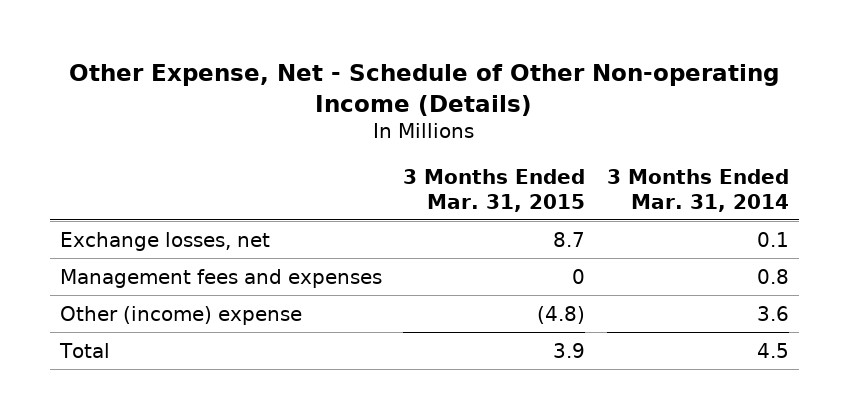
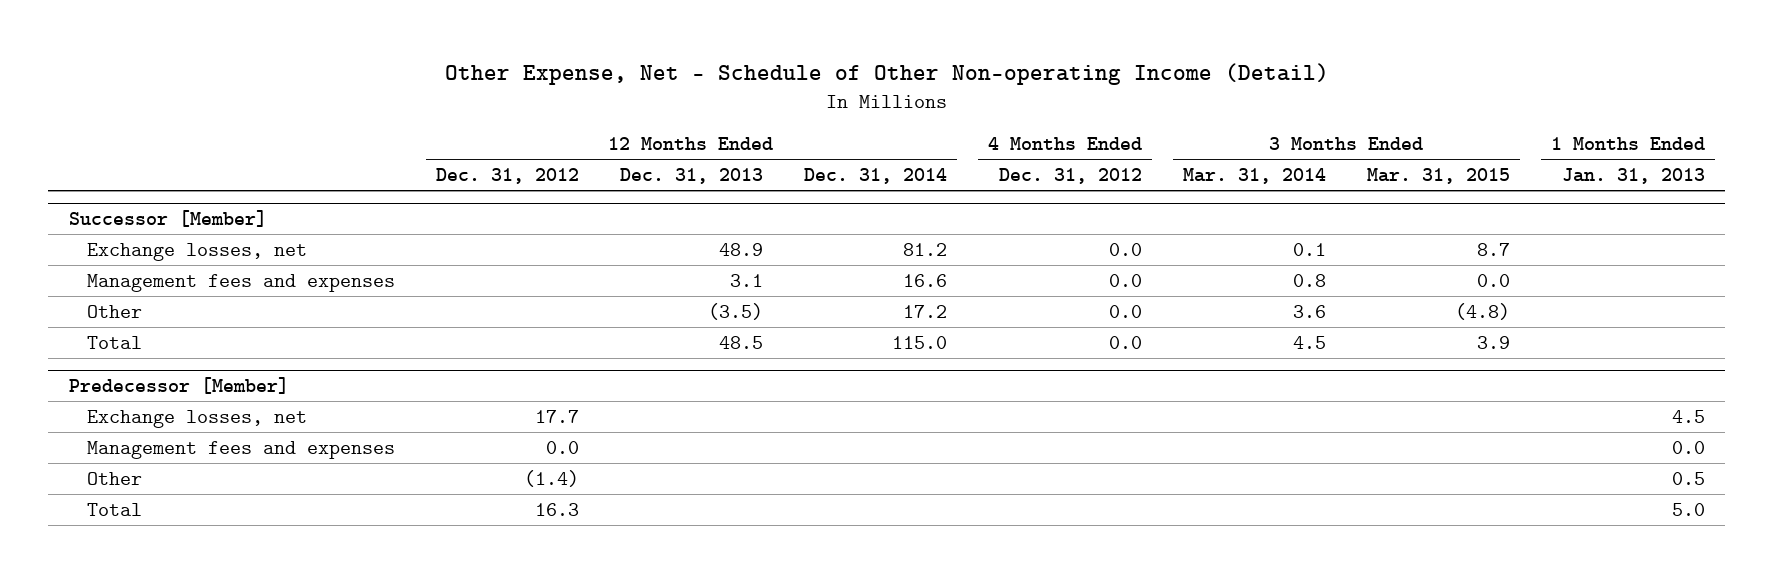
- Other Expense, Net - Schedule of Other Non-operating Income (Details)
+ Other Expense, Net - Schedule of Other Non-operating Income (Detail)
- | 3 Months Ended Mar. 31, 2015 | 3 Months Ended Mar. 31, 2014
+ | 12 Months Ended Dec. 31, 2012 | 12 Months Ended Dec. 31, 2013 | 12 Months Ended Dec. 31, 2014 | 4 Months Ended Dec. 31, 2012 | 3 Months Ended Mar. 31, 2014 | 3 Months Ended Mar. 31, 2015 | 1 Months Ended Jan. 31, 2013
+ Successor [Member]
- Management fees and expenses | 0 | 0.8
- Other (income) expense | (4.8) | 3.6
+ Management fees and expenses | | 3.1 | 16.6 | 0.0 | 0.8 | 0.0 |
+ Other | | (3.5) | 17.2 | 0.0 | 3.6 | (4.8) |
+ Predecessor [Member]
+ Exchange losses, net | 17.7 | | | | | | 4.5
+ Management fees and expenses | 0.0 | | | | | | 0.0
+ Other | (1.4) | | | | | | 0.5
+ Total | 16.3 | | | | | | 5.0

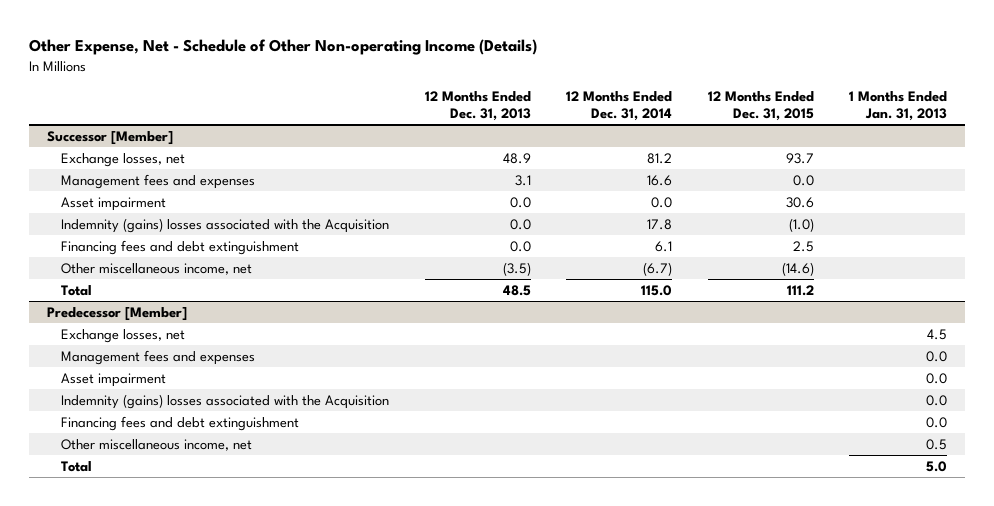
- Other Expense, Net - Schedule of Other Non-operating Income (Detail)
+ Other Expense, Net - Schedule of Other Non-operating Income (Details)
- | 12 Months Ended Dec. 31, 2012 | 12 Months Ended Dec. 31, 2013 | 12 Months Ended Dec. 31, 2014 | 4 Months Ended Dec. 31, 2012 | 3 Months Ended Mar. 31, 2014 | 3 Months Ended Mar. 31, 2015 | 1 Months Ended Jan. 31, 2013
+ | 12 Months Ended Dec. 31, 2013 | 12 Months Ended Dec. 31, 2014 | 12 Months Ended Dec. 31, 2015 | 1 Months Ended Jan. 31, 2013
@ Successor [Member]
- Other | | (3.5) | 17.2 | 0.0 | 3.6 | (4.8) |
+ Asset impairment | 0.0 | 0.0 | 30.6 |
+ Indemnity (gains) losses associated with the Acquisition | 0.0 | 17.8 | (1.0) |
+ Financing fees and debt extinguishment | 0.0 | 6.1 | 2.5 |
+ Other miscellaneous income, net | (3.5) | (6.7) | (14.6) |
@ Predecessor [Member]
- Other | (1.4) | | | | | | 0.5
+ Asset impairment | | | | 0.0
+ Indemnity (gains) losses associated with the Acquisition | | | | 0.0
+ Financing fees and debt extinguishment | | | | 0.0
+ Other miscellaneous income, net | | | | 0.5

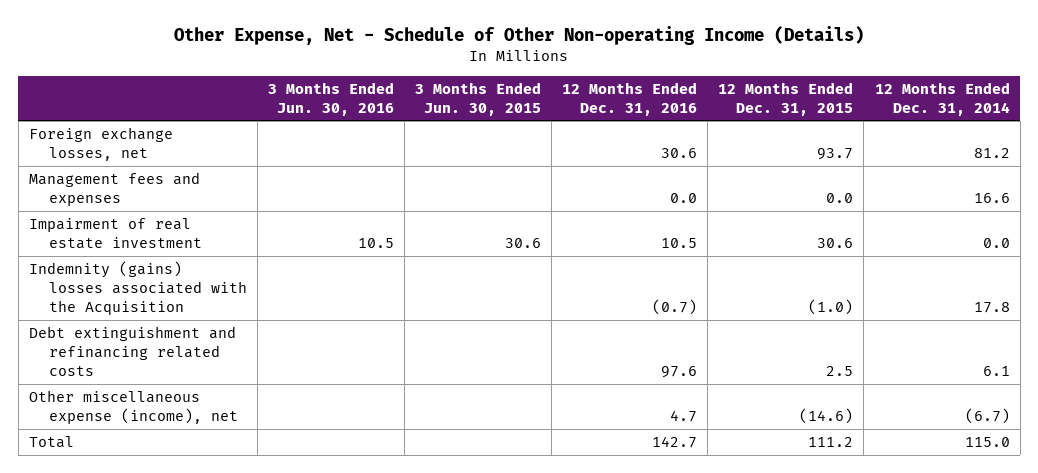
- | 12 Months Ended Dec. 31, 2013 | 12 Months Ended Dec. 31, 2014 | 12 Months Ended Dec. 31, 2015 | 1 Months Ended Jan. 31, 2013
+ | 3 Months Ended Jun. 30, 2016 | 3 Months Ended Jun. 30, 2015 | 12 Months Ended Dec. 31, 2016 | 12 Months Ended Dec. 31, 2015 | 12 Months Ended Dec. 31, 2014
- Successor [Member]
- Exchange losses, net | 48.9 | 81.2 | 93.7 |
+ Foreign exchange losses, net | | | 30.6 | 93.7 | 81.2
- Asset impairment | 0.0 | 0.0 | 30.6 |
+ Impairment of real estate investment | 10.5 | 30.6 | 10.5 | 30.6 | 0.0
- Financing fees and debt extinguishment | 0.0 | 6.1 | 2.5 |
- Other miscellaneous income, net | (3.5) | (6.7) | (14.6) |
+ Debt extinguishment and refinancing related costs | | | 97.6 | 2.5 | 6.1
+ Other miscellaneous expense (income), net | | | 4.7 | (14.6) | (6.7)
- Predecessor [Member]
- Exchange losses, net | | | | 4.5
- Management fees and expenses | | | | 0.0
- Asset impairment | | | | 0.0
- Indemnity (gains) losses associated with the Acquisition | | | | 0.0
- Financing fees and debt extinguishment | | | | 0.0
- Other miscellaneous income, net | | | | 0.5
- Total | | | | 5.0

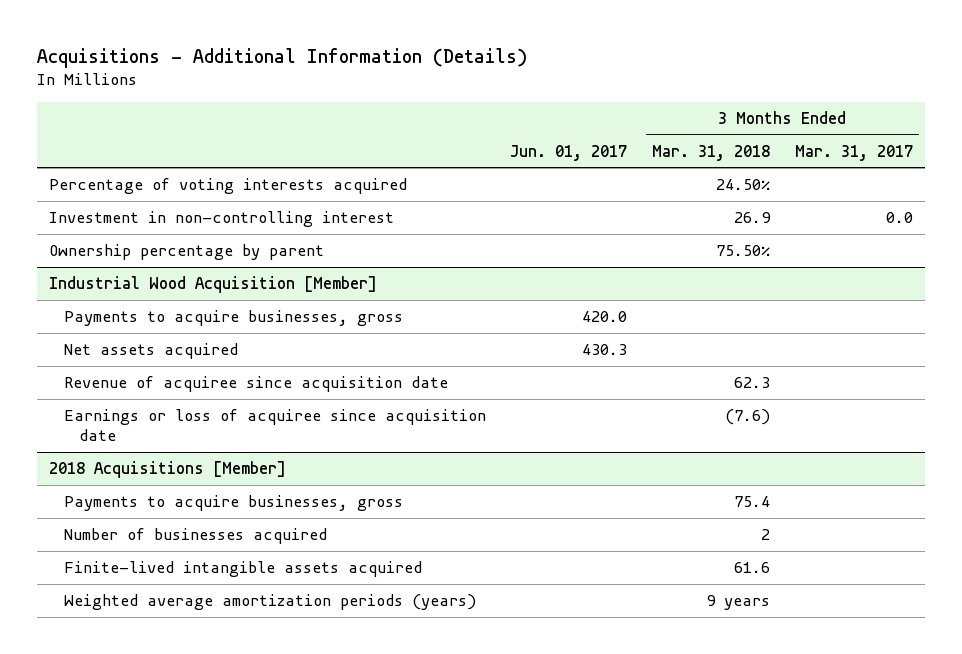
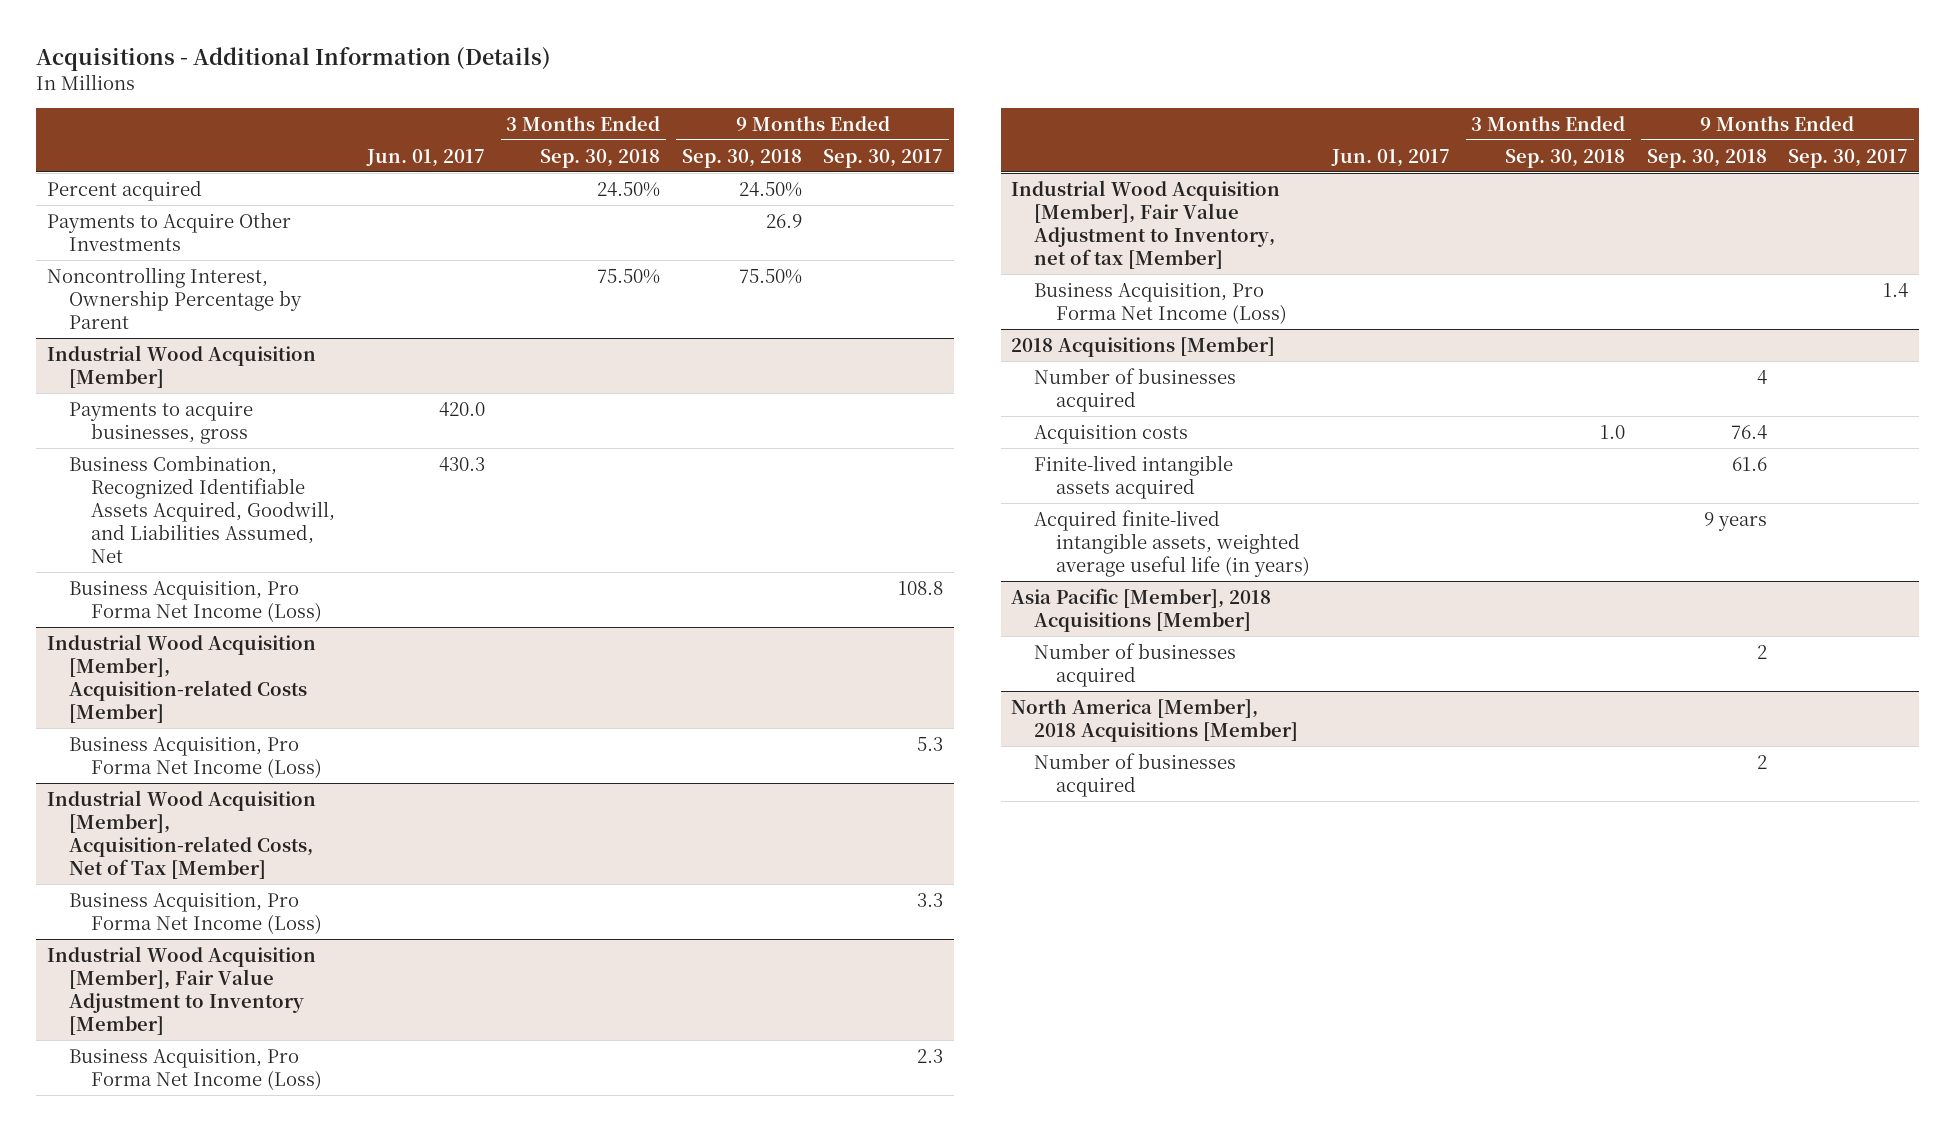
- | Jun. 01, 2017 | 3 Months Ended Mar. 31, 2018 | 3 Months Ended Mar. 31, 2017
+ | Jun. 01, 2017 | 3 Months Ended Sep. 30, 2018 | 9 Months Ended Sep. 30, 2018 | 9 Months Ended Sep. 30, 2017
- Percentage of voting interests acquired | | 24.50% |
- Investment in non-controlling interest | | 26.9 | 0.0
- Ownership percentage by parent | | 75.50% |
+ Percent acquired | | 24.50% | 24.50% |
+ Payments to Acquire Other Investments | | | 26.9 |
+ Noncontrolling Interest, Ownership Percentage by Parent | | 75.50% | 75.50% |
@ Industrial Wood Acquisition [Member]
- Net assets acquired | 430.3 | |
- Revenue of acquiree since acquisition date | | 62.3 |
- Earnings or loss of acquiree since acquisition date | | (7.6) |
+ Business Combination, Recognized Identifiable Assets Acquired, Goodwill, and Liabilities Assumed, Net | 430.3 | | |
+ Business Acquisition, Pro Forma Net Income (Loss) | | | | 108.8
+ Industrial Wood Acquisition [Member], Acquisition-related Costs [Member]
+ Business Acquisition, Pro Forma Net Income (Loss) | | | | 5.3
+ Industrial Wood Acquisition [Member], Acquisition-related Costs, Net of Tax [Member]
+ Business Acquisition, Pro Forma Net Income (Loss) | | | | 3.3
+ Industrial Wood Acquisition [Member], Fair Value Adjustment to Inventory [Member]
+ Business Acquisition, Pro Forma Net Income (Loss) | | | | 2.3
+ Industrial Wood Acquisition [Member], Fair Value Adjustment to Inventory, net of tax [Member]
+ Business Acquisition, Pro Forma Net Income (Loss) | | | | 1.4
@ 2018 Acquisitions [Member]
- Payments to acquire businesses, gross | | 75.4 |
+ Acquisition costs | | 1.0 | 76.4 |
- Weighted average amortization periods (years) | | 9 years |
+ Acquired finite-lived intangible assets, weighted average useful life (in years) | | | 9 years |
+ Asia Pacific [Member], 2018 Acquisitions [Member]
+ Number of businesses acquired | | | 2 |
+ North America [Member], 2018 Acquisitions [Member]
+ Number of businesses acquired | | | 2 |

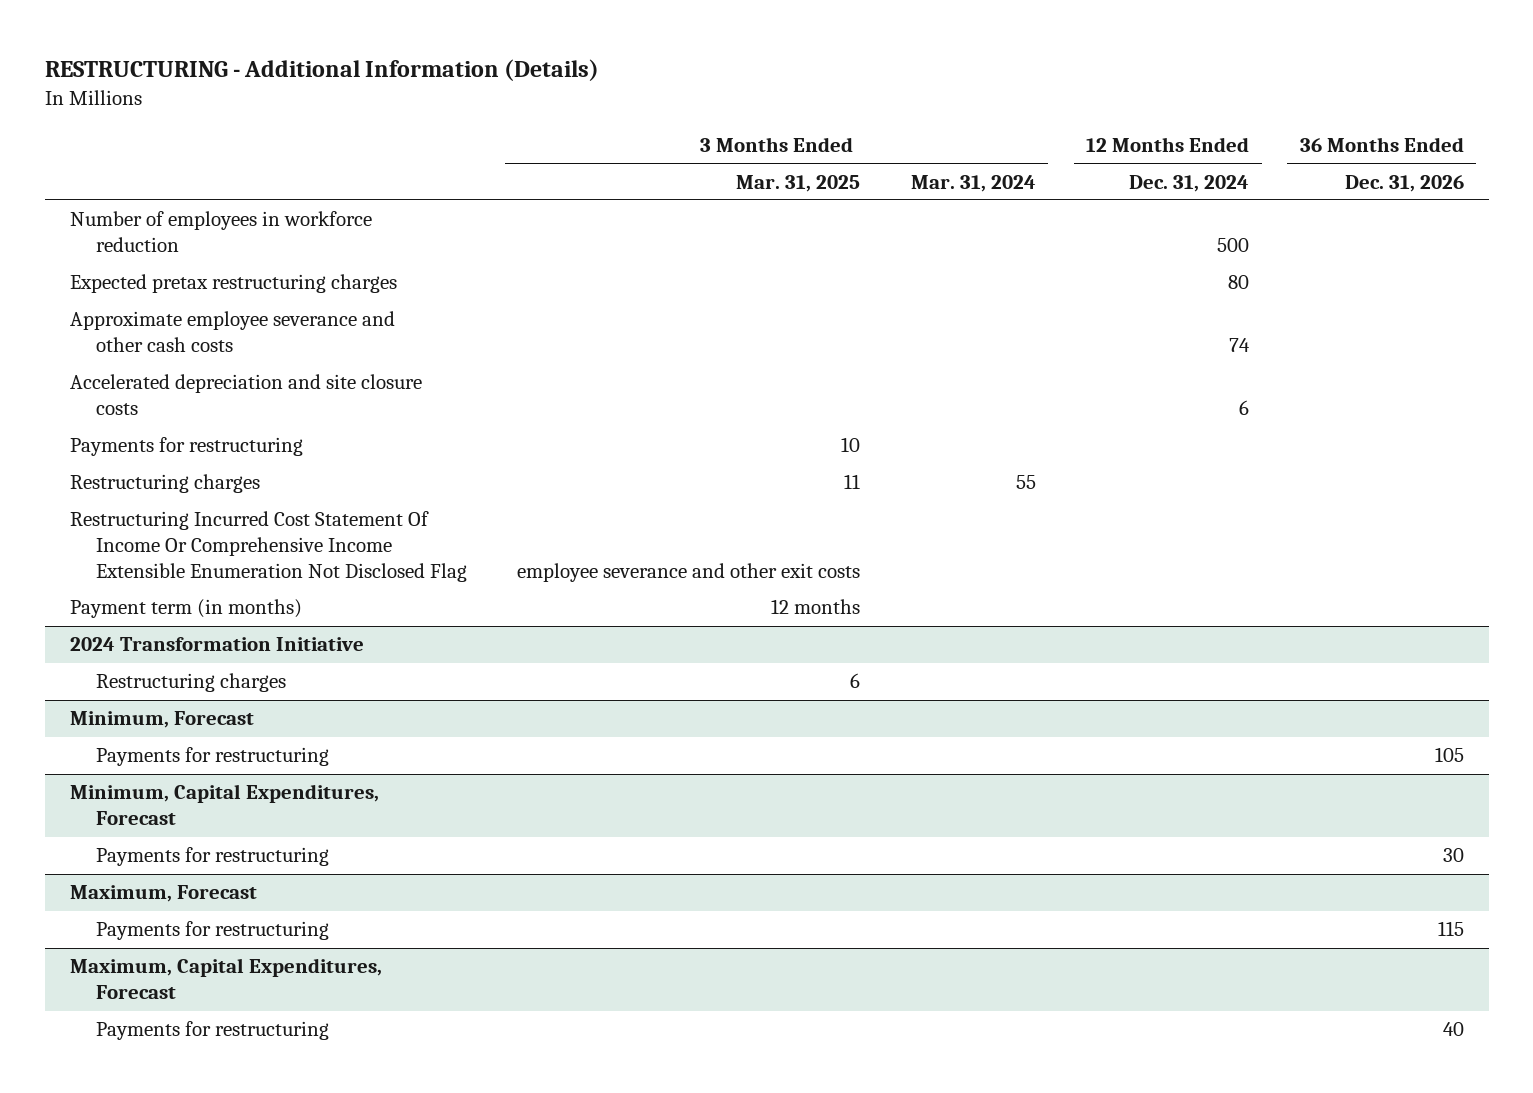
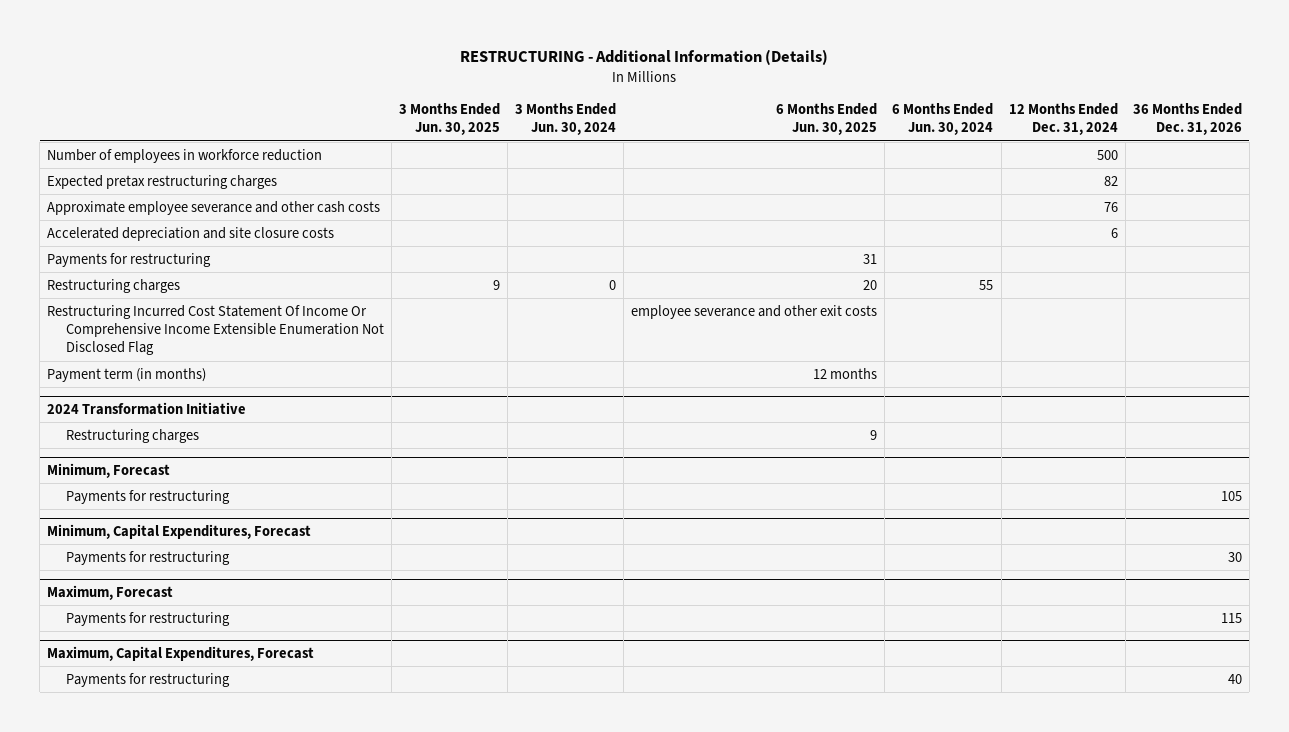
- | 3 Months Ended Mar. 31, 2025 | 3 Months Ended Mar. 31, 2024 | 12 Months Ended Dec. 31, 2024 | 36 Months Ended Dec. 31, 2026
+ | 3 Months Ended Jun. 30, 2025 | 3 Months Ended Jun. 30, 2024 | 6 Months Ended Jun. 30, 2025 | 6 Months Ended Jun. 30, 2024 | 12 Months Ended Dec. 31, 2024 | 36 Months Ended Dec. 31, 2026
- Expected pretax restructuring charges | | | 80 |
- Approximate employee severance and other cash costs | | | 74 |
+ Expected pretax restructuring charges | | | | | 82 |
+ Approximate employee severance and other cash costs | | | | | 76 |

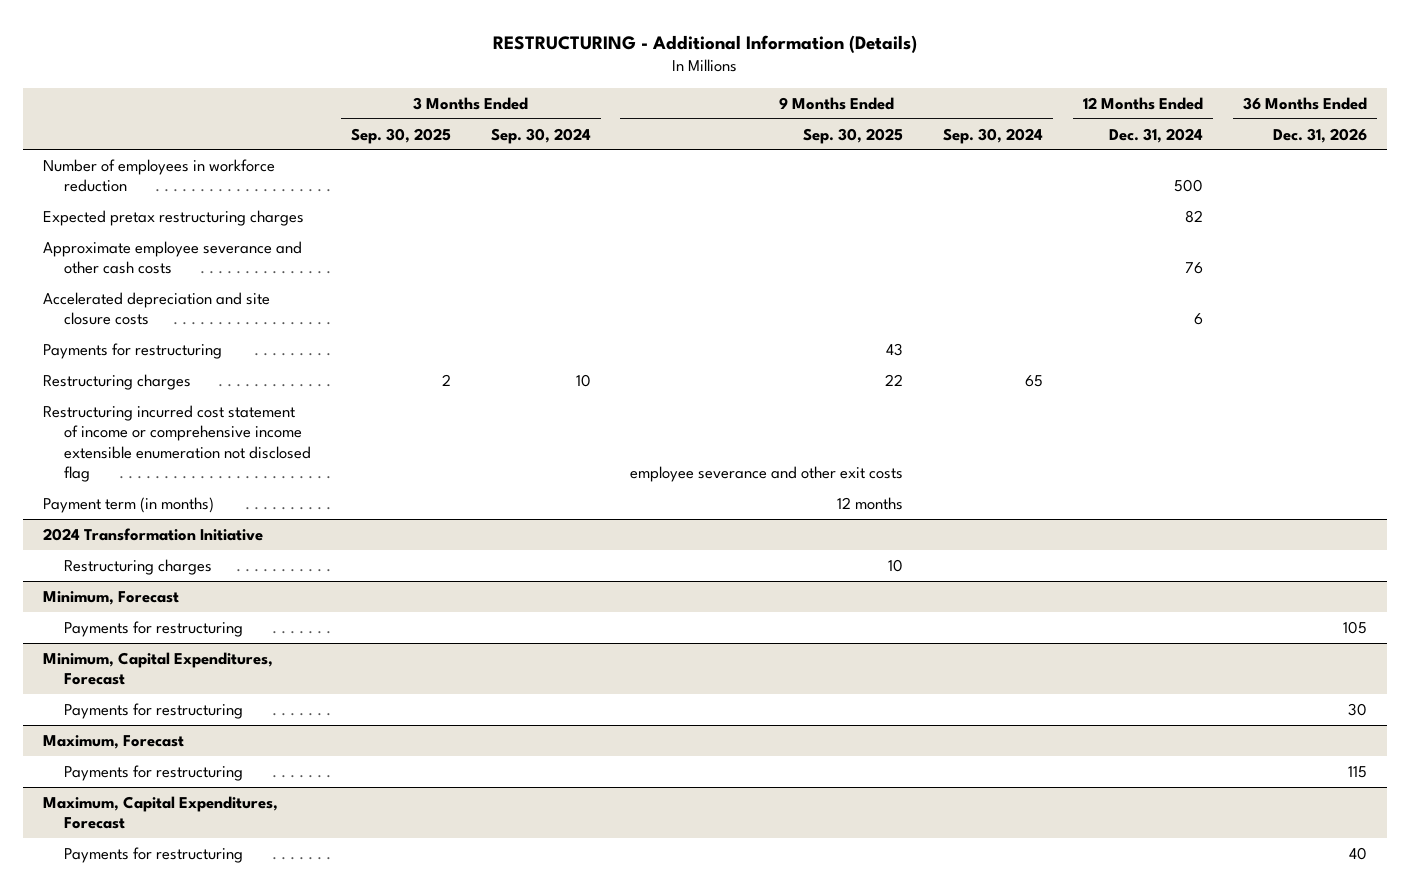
- | 3 Months Ended Jun. 30, 2025 | 3 Months Ended Jun. 30, 2024 | 6 Months Ended Jun. 30, 2025 | 6 Months Ended Jun. 30, 2024 | 12 Months Ended Dec. 31, 2024 | 36 Months Ended Dec. 31, 2026
+ | 3 Months Ended Sep. 30, 2025 | 3 Months Ended Sep. 30, 2024 | 9 Months Ended Sep. 30, 2025 | 9 Months Ended Sep. 30, 2024 | 12 Months Ended Dec. 31, 2024 | 36 Months Ended Dec. 31, 2026
- Restructuring Incurred Cost Statement Of Income Or Comprehensive Income Extensible Enumeration Not Disclosed Flag | | | employee severance and other exit costs | | |
+ Restructuring incurred cost statement of income or comprehensive income extensible enumeration not disclosed flag | | | employee severance and other exit costs | | |

